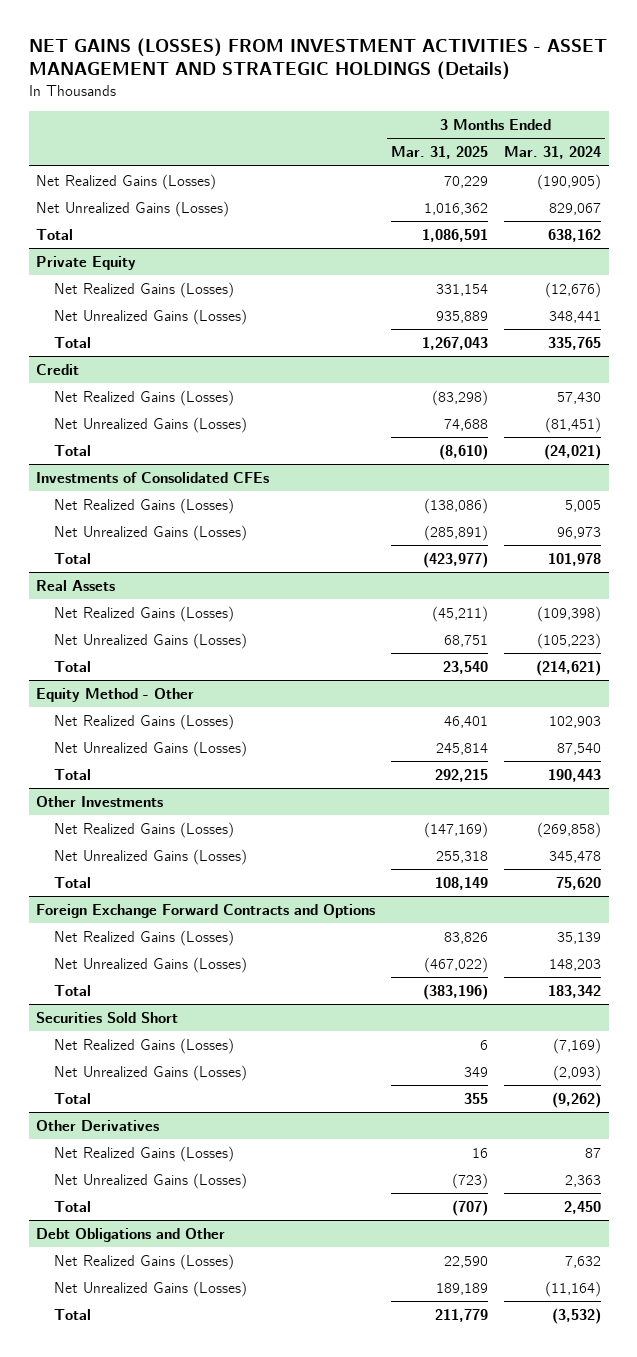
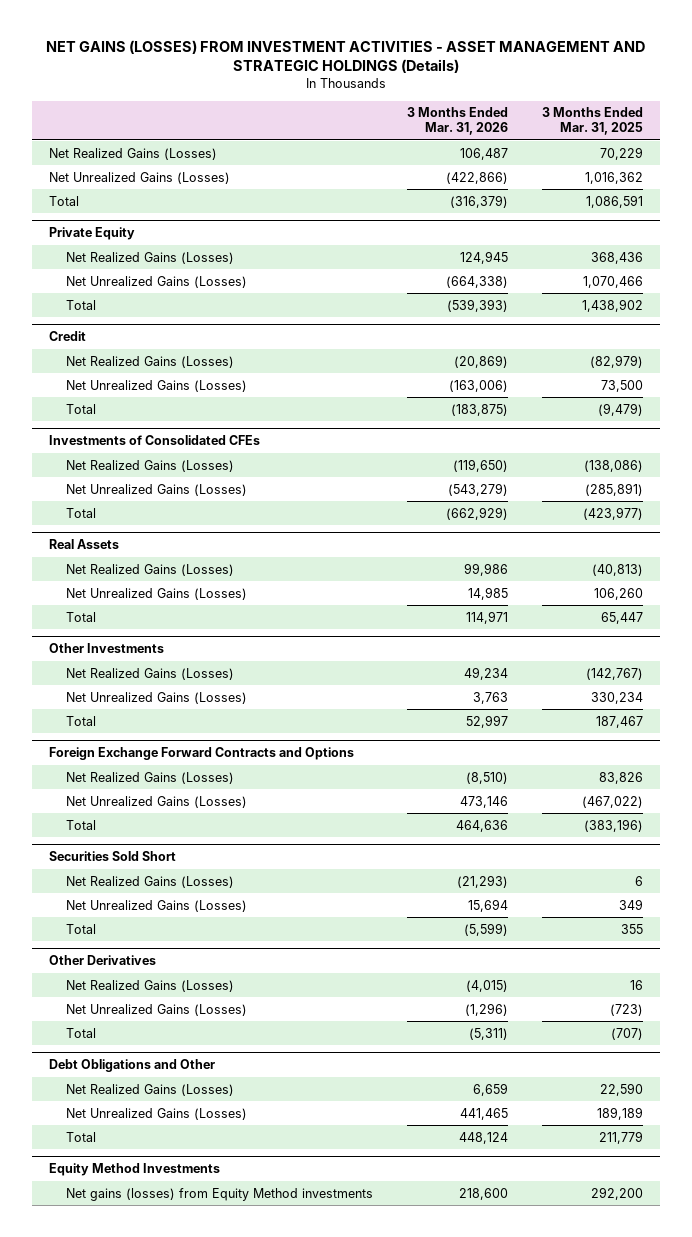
- | 3 Months Ended Mar. 31, 2025 | 3 Months Ended Mar. 31, 2024
+ | 3 Months Ended Mar. 31, 2026 | 3 Months Ended Mar. 31, 2025
@ Private Equity
- Net Realized Gains (Losses) | 331,154 | (12,676)
- Net Unrealized Gains (Losses) | 935,889 | 348,441
- Total | 1,267,043 | 335,765
+ Net Realized Gains (Losses) | 124,945 | 368,436
+ Net Unrealized Gains (Losses) | (664,338) | 1,070,466
+ Total | (539,393) | 1,438,902
@ Credit
- Net Realized Gains (Losses) | (83,298) | 57,430
- Net Unrealized Gains (Losses) | 74,688 | (81,451)
- Total | (8,610) | (24,021)
+ Net Realized Gains (Losses) | (20,869) | (82,979)
+ Net Unrealized Gains (Losses) | (163,006) | 73,500
+ Total | (183,875) | (9,479)
@ Real Assets
- Net Realized Gains (Losses) | (45,211) | (109,398)
- Net Unrealized Gains (Losses) | 68,751 | (105,223)
- Total | 23,540 | (214,621)
- Equity Method - Other
- Net Realized Gains (Losses) | 46,401 | 102,903
- Net Unrealized Gains (Losses) | 245,814 | 87,540
- Total | 292,215 | 190,443
@ Real Assets
+ Net Realized Gains (Losses) | 99,986 | (40,813)
+ Net Unrealized Gains (Losses) | 14,985 | 106,260
+ Total | 114,971 | 65,447
@ Other Investments
- Net Realized Gains (Losses) | (147,169) | (269,858)
- Net Unrealized Gains (Losses) | 255,318 | 345,478
- Total | 108,149 | 75,620
+ Net Realized Gains (Losses) | 49,234 | (142,767)
+ Net Unrealized Gains (Losses) | 3,763 | 330,234
+ Total | 52,997 | 187,467
+ Equity Method Investments
+ Net gains (losses) from Equity Method investments | 218,600 | 292,200

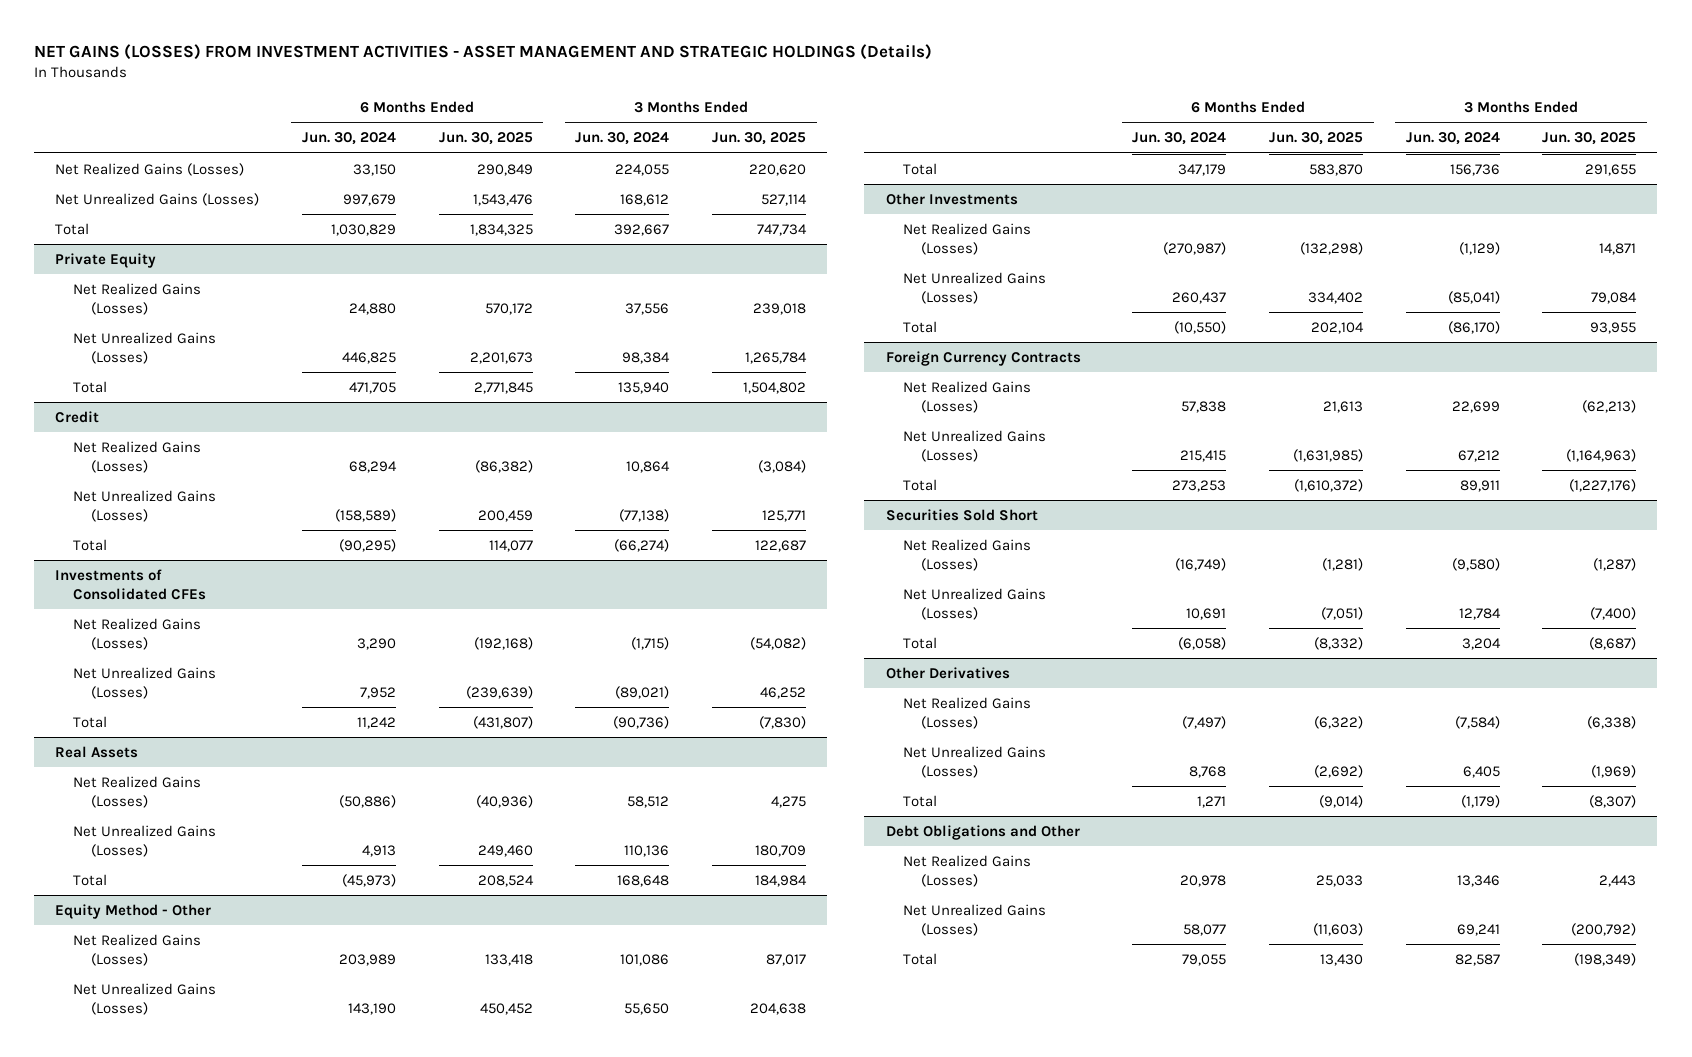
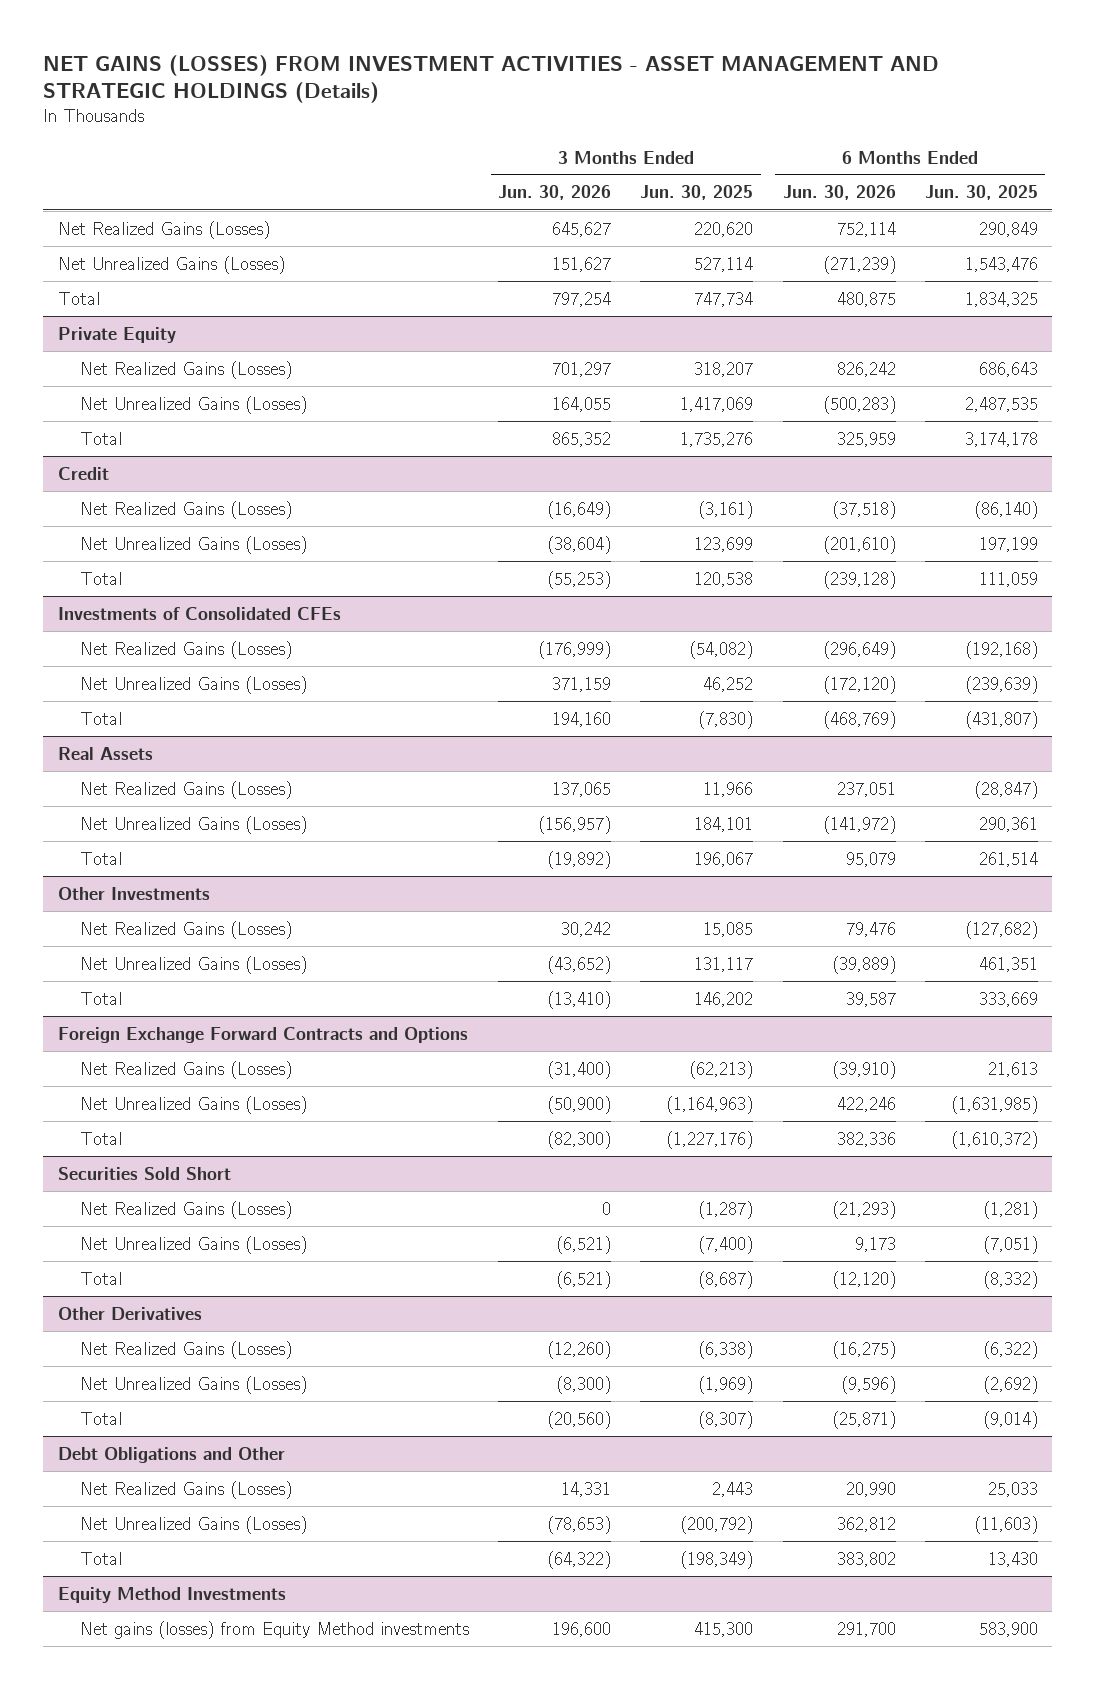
- | 6 Months Ended Jun. 30, 2024 | 6 Months Ended Jun. 30, 2025 | 3 Months Ended Jun. 30, 2024 | 3 Months Ended Jun. 30, 2025
+ | 3 Months Ended Jun. 30, 2026 | 3 Months Ended Jun. 30, 2025 | 6 Months Ended Jun. 30, 2026 | 6 Months Ended Jun. 30, 2025
@ Private Equity
- Net Realized Gains (Losses) | 24,880 | 570,172 | 37,556 | 239,018
- Net Unrealized Gains (Losses) | 446,825 | 2,201,673 | 98,384 | 1,265,784
- Total | 471,705 | 2,771,845 | 135,940 | 1,504,802
+ Net Realized Gains (Losses) | 701,297 | 318,207 | 826,242 | 686,643
+ Net Unrealized Gains (Losses) | 164,055 | 1,417,069 | (500,283) | 2,487,535
+ Total | 865,352 | 1,735,276 | 325,959 | 3,174,178
@ Credit
- Net Realized Gains (Losses) | 68,294 | (86,382) | 10,864 | (3,084)
- Net Unrealized Gains (Losses) | (158,589) | 200,459 | (77,138) | 125,771
- Total | (90,295) | 114,077 | (66,274) | 122,687
+ Net Realized Gains (Losses) | (16,649) | (3,161) | (37,518) | (86,140)
+ Net Unrealized Gains (Losses) | (38,604) | 123,699 | (201,610) | 197,199
+ Total | (55,253) | 120,538 | (239,128) | 111,059
@ Real Assets
- Net Realized Gains (Losses) | (50,886) | (40,936) | 58,512 | 4,275
- Net Unrealized Gains (Losses) | 4,913 | 249,460 | 110,136 | 180,709
- Total | (45,973) | 208,524 | 168,648 | 184,984
- Equity Method - Other
- Net Realized Gains (Losses) | 203,989 | 133,418 | 101,086 | 87,017
- Net Unrealized Gains (Losses) | 143,190 | 450,452 | 55,650 | 204,638
- Total | 347,179 | 583,870 | 156,736 | 291,655
@ Real Assets
+ Net Realized Gains (Losses) | 137,065 | 11,966 | 237,051 | (28,847)
+ Net Unrealized Gains (Losses) | (156,957) | 184,101 | (141,972) | 290,361
+ Total | (19,892) | 196,067 | 95,079 | 261,514
@ Other Investments
- Net Realized Gains (Losses) | (270,987) | (132,298) | (1,129) | 14,871
- Net Unrealized Gains (Losses) | 260,437 | 334,402 | (85,041) | 79,084
- Total | (10,550) | 202,104 | (86,170) | 93,955
- Foreign Currency Contracts
@ Other Investments
+ Net Realized Gains (Losses) | 30,242 | 15,085 | 79,476 | (127,682)
+ Net Unrealized Gains (Losses) | (43,652) | 131,117 | (39,889) | 461,351
+ Total | (13,410) | 146,202 | 39,587 | 333,669
+ Foreign Exchange Forward Contracts and Options
+ Equity Method Investments
+ Net gains (losses) from Equity Method investments | 196,600 | 415,300 | 291,700 | 583,900

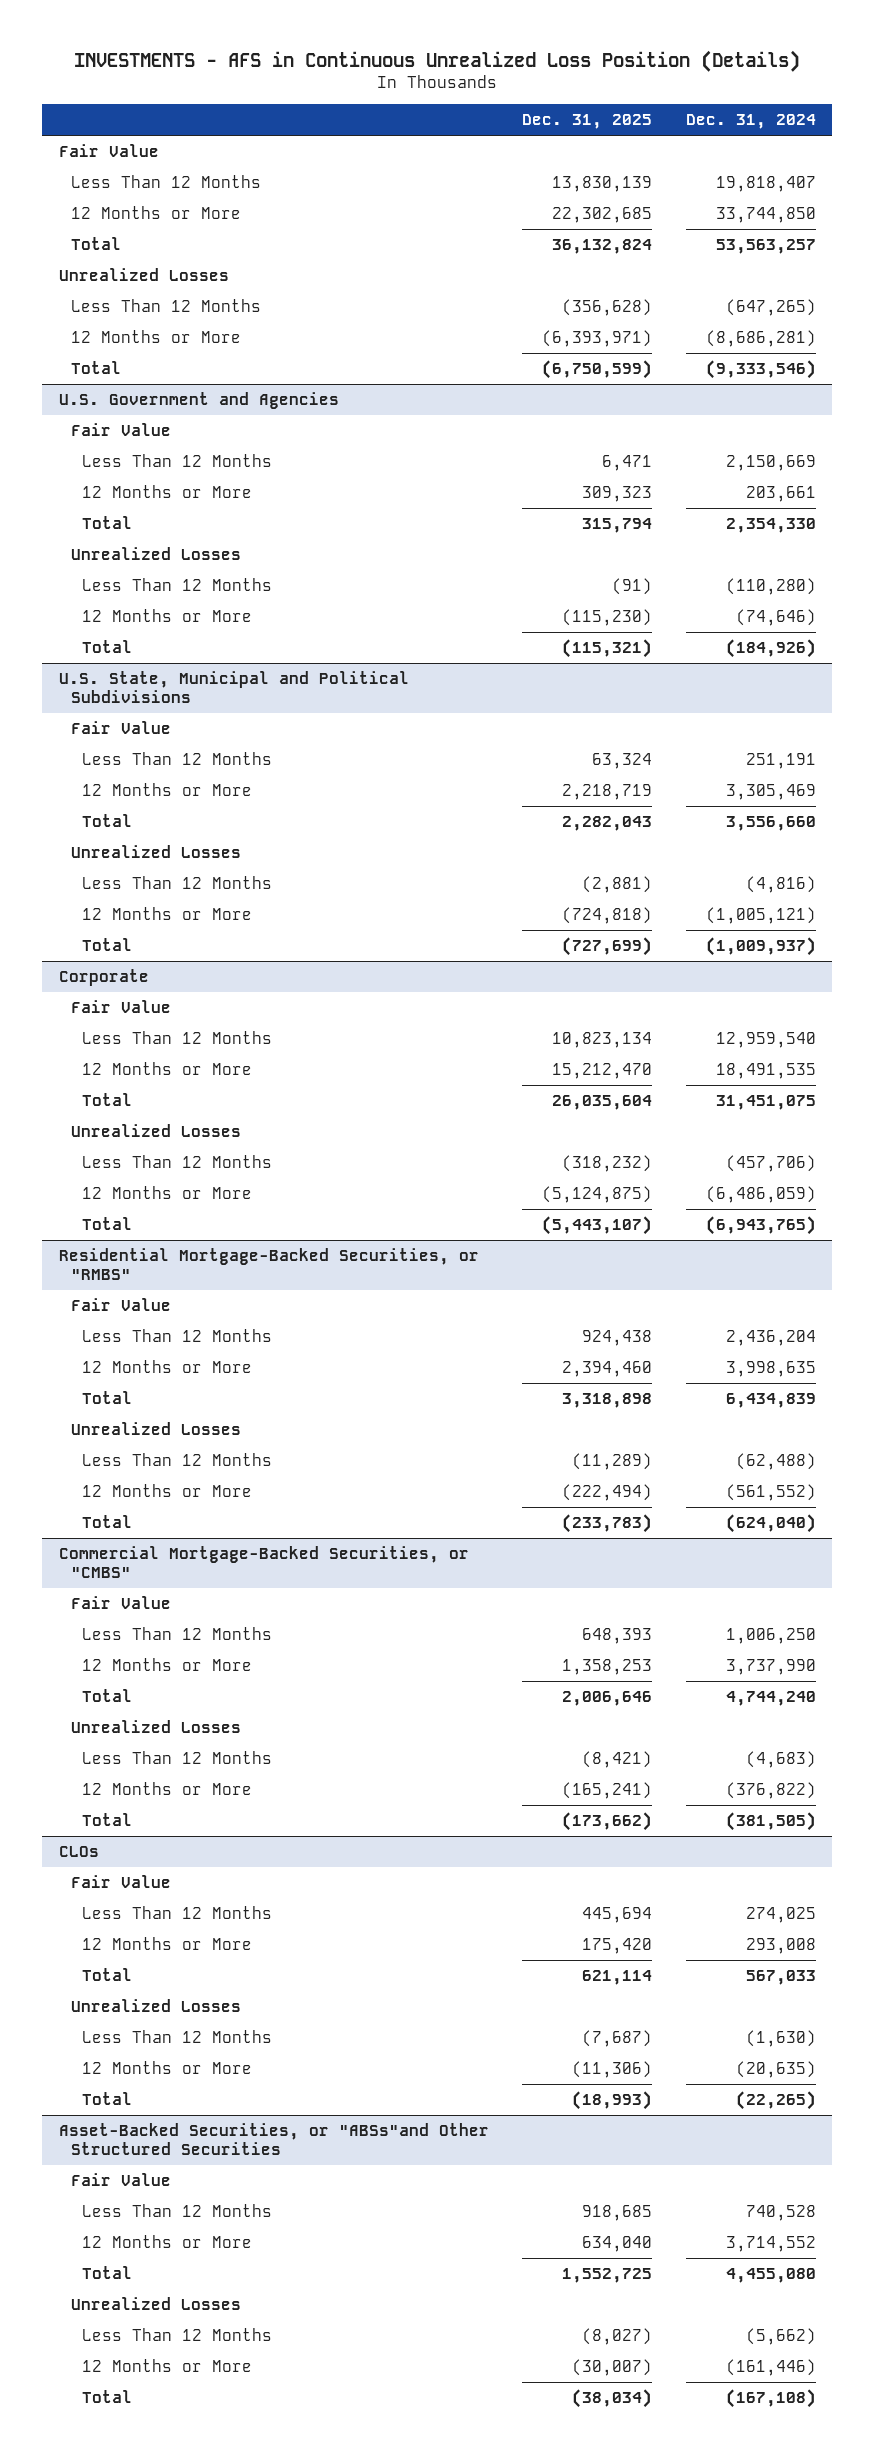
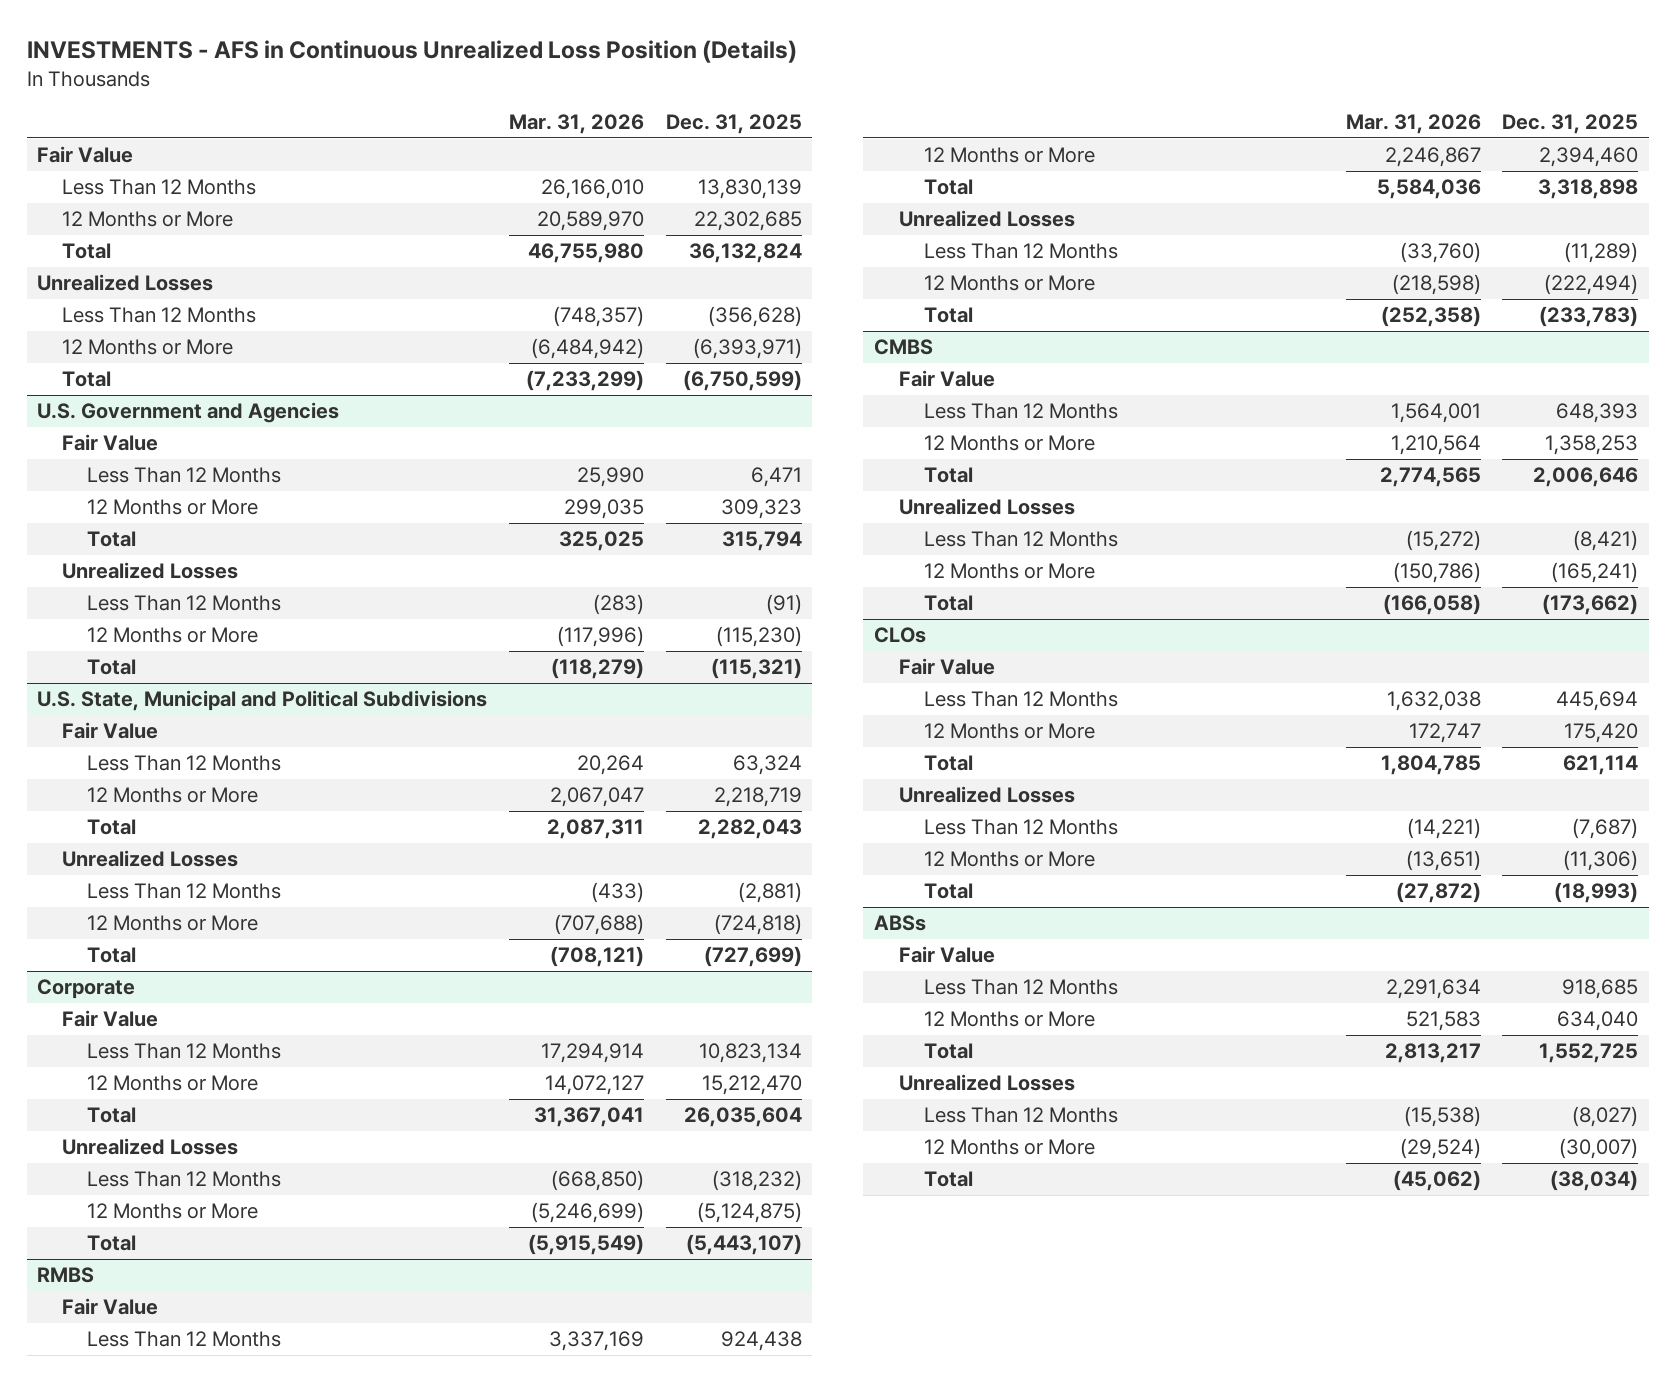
- | Dec. 31, 2025 | Dec. 31, 2024
+ | Mar. 31, 2026 | Dec. 31, 2025
- Residential Mortgage-Backed Securities, or "RMBS"
+ RMBS
- Commercial Mortgage-Backed Securities, or "CMBS"
+ CMBS
- Asset-Backed Securities, or "ABSs"and Other Structured Securities
+ ABSs

